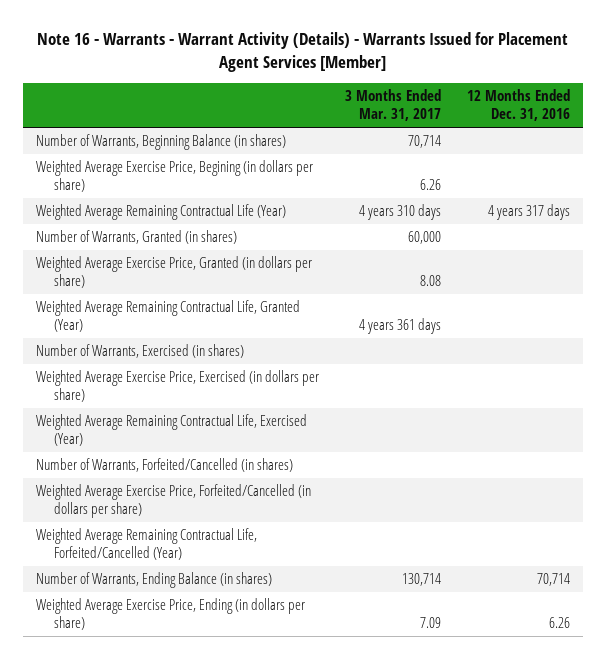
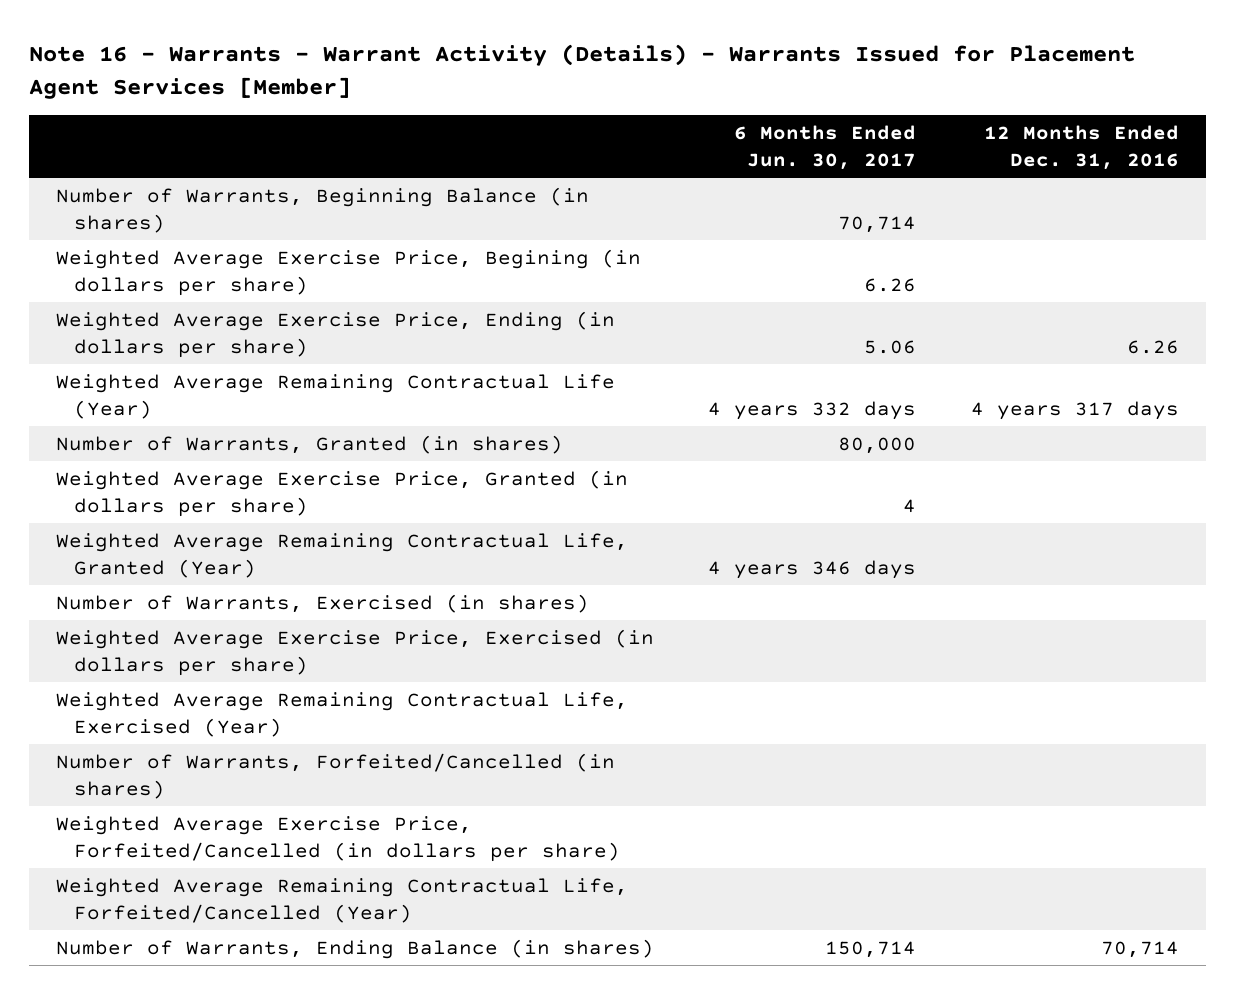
- | 3 Months Ended Mar. 31, 2017 | 12 Months Ended Dec. 31, 2016
+ | 6 Months Ended Jun. 30, 2017 | 12 Months Ended Dec. 31, 2016
moved up: Weighted Average Exercise Price, Ending (in dollars per share) | 5.06 | 6.26

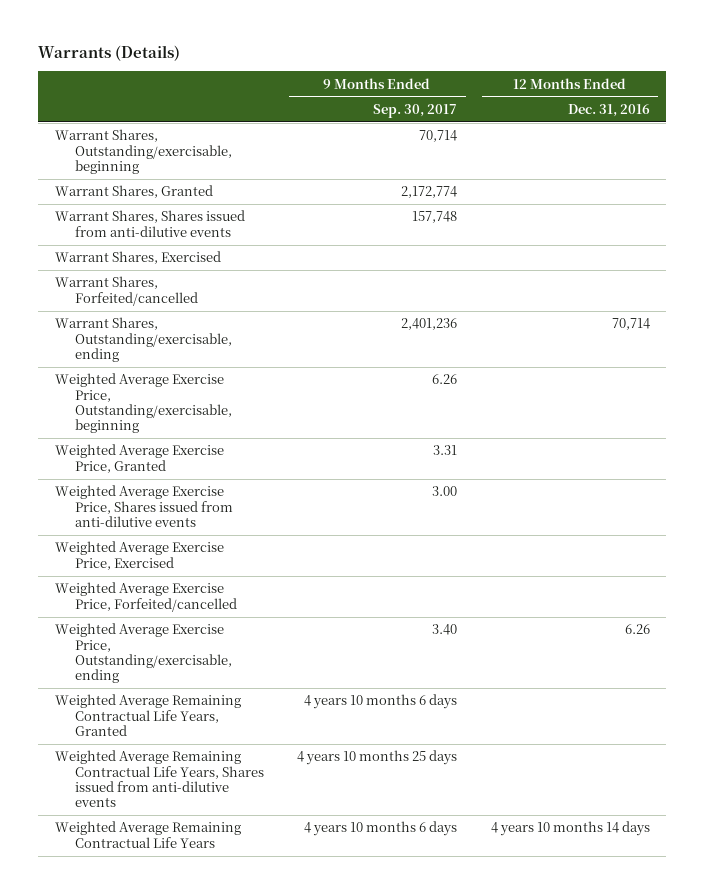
- Note 16 - Warrants - Warrant Activity (Details) - Warrants Issued for Placement Agent Services [Member]
+ Warrants (Details)
- | 6 Months Ended Jun. 30, 2017 | 12 Months Ended Dec. 31, 2016
+ | 9 Months Ended Sep. 30, 2017 | 12 Months Ended Dec. 31, 2016
- Number of Warrants, Beginning Balance (in shares) | 70,714 |
- Weighted Average Exercise Price, Begining (in dollars per share) | 6.26 |
- Weighted Average Exercise Price, Ending (in dollars per share) | 5.06 | 6.26
- Weighted Average Remaining Contractual Life (Year) | 4 years 332 days | 4 years 317 days
- Number of Warrants, Granted (in shares) | 80,000 |
- Weighted Average Exercise Price, Granted (in dollars per share) | 4 |
- Weighted Average Remaining Contractual Life, Granted (Year) | 4 years 346 days |
- Number of Warrants, Exercised (in shares)
- Weighted Average Exercise Price, Exercised (in dollars per share)
- Weighted Average Remaining Contractual Life, Exercised (Year)
- Number of Warrants, Forfeited/Cancelled (in shares)
- Weighted Average Exercise Price, Forfeited/Cancelled (in dollars per share)
- Weighted Average Remaining Contractual Life, Forfeited/Cancelled (Year)
- Number of Warrants, Ending Balance (in shares) | 150,714 | 70,714
+ Warrant Shares, Outstanding/exercisable, beginning | 70,714 |
+ Warrant Shares, Granted | 2,172,774 |
+ Warrant Shares, Shares issued from anti-dilutive events | 157,748 |
+ Warrant Shares, Exercised
+ Warrant Shares, Forfeited/cancelled
+ Warrant Shares, Outstanding/exercisable, ending | 2,401,236 | 70,714
+ Weighted Average Exercise Price, Outstanding/exercisable, beginning | 6.26 |
+ Weighted Average Exercise Price, Granted | 3.31 |
+ Weighted Average Exercise Price, Shares issued from anti-dilutive events | 3.00 |
+ Weighted Average Exercise Price, Exercised
+ Weighted Average Exercise Price, Forfeited/cancelled
+ Weighted Average Exercise Price, Outstanding/exercisable, ending | 3.40 | 6.26
+ Weighted Average Remaining Contractual Life Years, Granted | 4 years 10 months 6 days |
+ Weighted Average Remaining Contractual Life Years, Shares issued from anti-dilutive events | 4 years 10 months 25 days |
+ Weighted Average Remaining Contractual Life Years | 4 years 10 months 6 days | 4 years 10 months 14 days

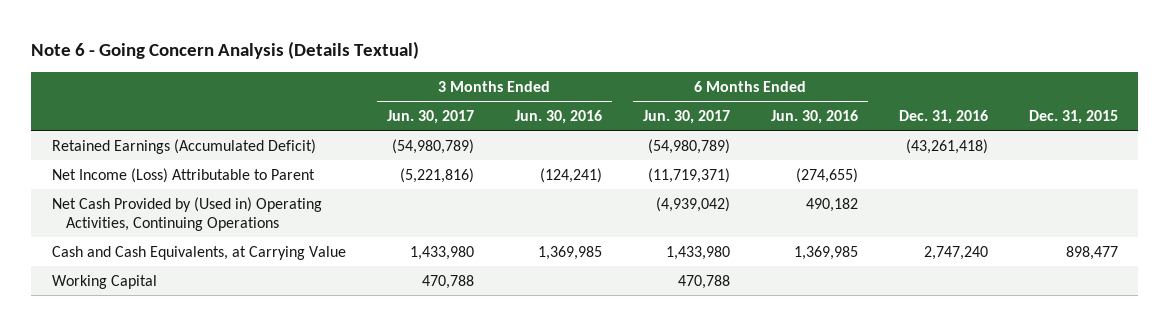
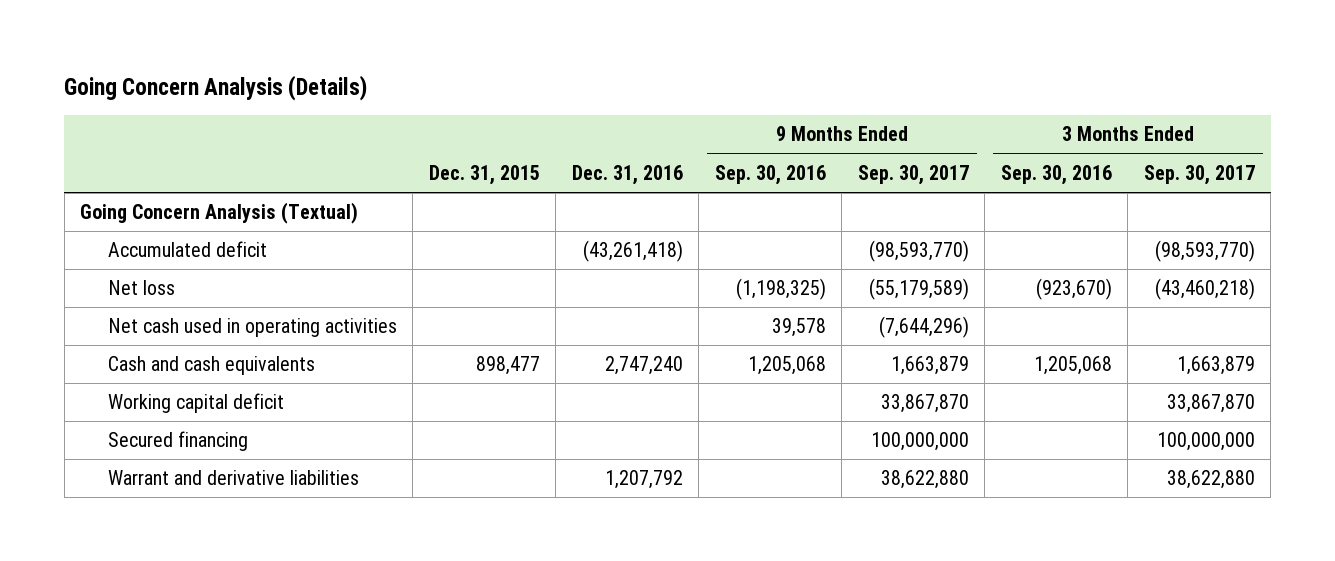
- Note 6 - Going Concern Analysis (Details Textual)
+ Going Concern Analysis (Details)
- | 3 Months Ended Jun. 30, 2017 | 3 Months Ended Jun. 30, 2016 | 6 Months Ended Jun. 30, 2017 | 6 Months Ended Jun. 30, 2016 | Dec. 31, 2016 | Dec. 31, 2015
+ | Dec. 31, 2015 | Dec. 31, 2016 | 9 Months Ended Sep. 30, 2016 | 9 Months Ended Sep. 30, 2017 | 3 Months Ended Sep. 30, 2016 | 3 Months Ended Sep. 30, 2017
- Retained Earnings (Accumulated Deficit) | (54,980,789) | | (54,980,789) | | (43,261,418) |
- Net Income (Loss) Attributable to Parent | (5,221,816) | (124,241) | (11,719,371) | (274,655) | |
- Net Cash Provided by (Used in) Operating Activities, Continuing Operations | | | (4,939,042) | 490,182 | |
- Cash and Cash Equivalents, at Carrying Value | 1,433,980 | 1,369,985 | 1,433,980 | 1,369,985 | 2,747,240 | 898,477
- Working Capital | 470,788 | | 470,788 | | |
+ Going Concern Analysis (Textual)
+ Accumulated deficit | | (43,261,418) | | (98,593,770) | | (98,593,770)
+ Net loss | | | (1,198,325) | (55,179,589) | (923,670) | (43,460,218)
+ Net cash used in operating activities | | | 39,578 | (7,644,296) | |
+ Cash and cash equivalents | 898,477 | 2,747,240 | 1,205,068 | 1,663,879 | 1,205,068 | 1,663,879
+ Working capital deficit | | | | 33,867,870 | | 33,867,870
+ Secured financing | | | | 100,000,000 | | 100,000,000
+ Warrant and derivative liabilities | | 1,207,792 | | 38,622,880 | | 38,622,880

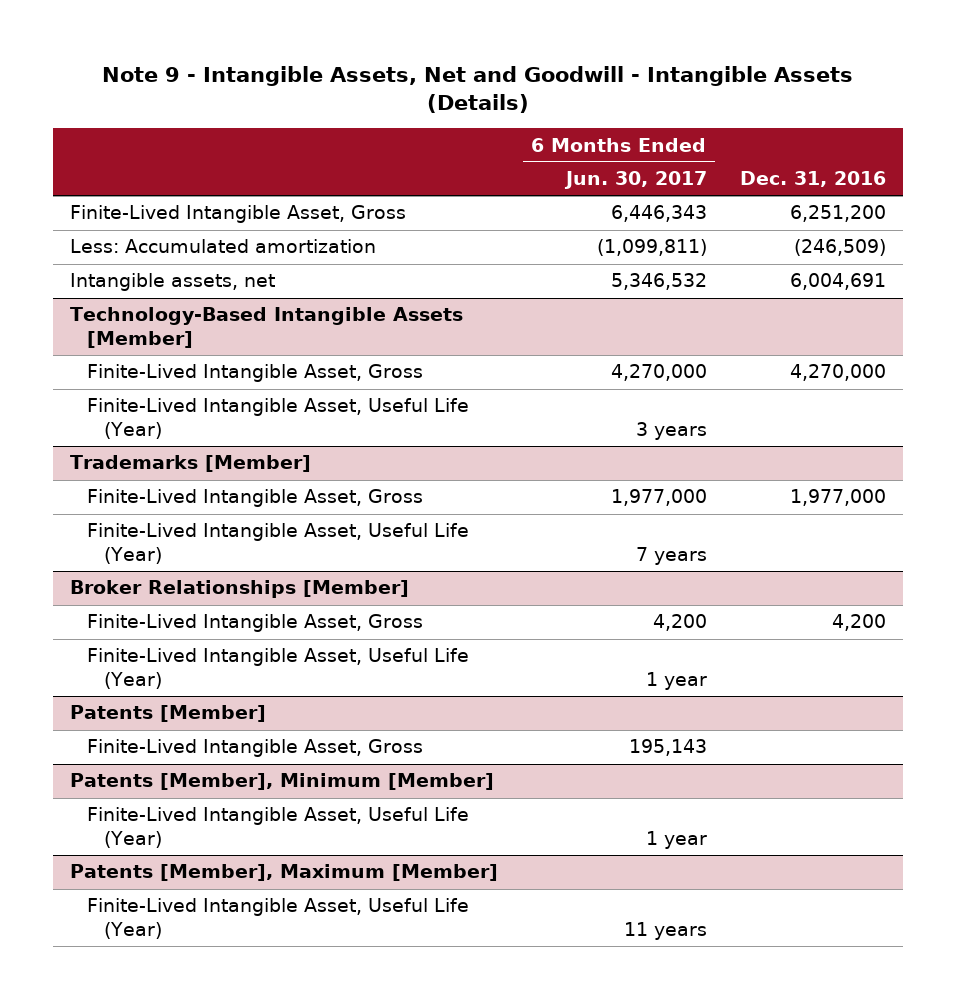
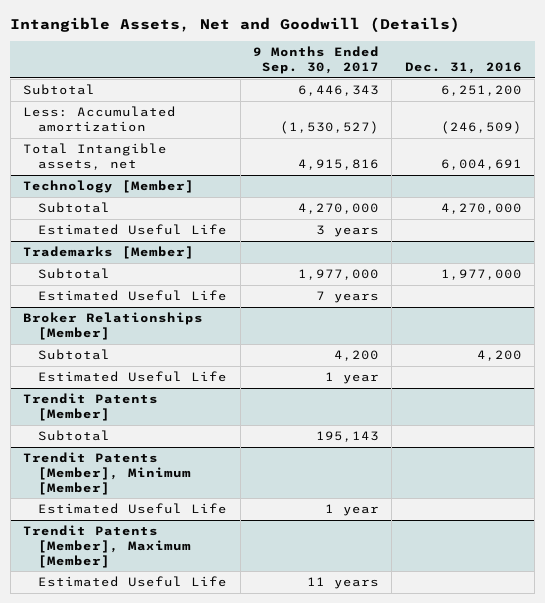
- Note 9 - Intangible Assets, Net and Goodwill - Intangible Assets (Details)
+ Intangible Assets, Net and Goodwill (Details)
- | 6 Months Ended Jun. 30, 2017 | Dec. 31, 2016
+ | 9 Months Ended Sep. 30, 2017 | Dec. 31, 2016
- Finite-Lived Intangible Asset, Gross | 6,446,343 | 6,251,200
+ Subtotal | 6,446,343 | 6,251,200
- Intangible assets, net | 5,346,532 | 6,004,691
- Technology-Based Intangible Assets [Member]
- Finite-Lived Intangible Asset, Gross | 4,270,000 | 4,270,000
- Finite-Lived Intangible Asset, Useful Life (Year) | 3 years |
+ Total Intangible assets, net | 4,915,816 | 6,004,691
+ Technology [Member]
+ Subtotal | 4,270,000 | 4,270,000
+ Estimated Useful Life | 3 years |
@ Trademarks [Member]
- Finite-Lived Intangible Asset, Gross | 1,977,000 | 1,977,000
- Finite-Lived Intangible Asset, Useful Life (Year) | 7 years |
+ Subtotal | 1,977,000 | 1,977,000
+ Estimated Useful Life | 7 years |
@ Broker Relationships [Member]
- Finite-Lived Intangible Asset, Gross | 4,200 | 4,200
- Finite-Lived Intangible Asset, Useful Life (Year) | 1 year |
- Patents [Member]
- Finite-Lived Intangible Asset, Gross | 195,143 |
- Patents [Member], Minimum [Member]
- Finite-Lived Intangible Asset, Useful Life (Year) | 1 year |
- Patents [Member], Maximum [Member]
- Finite-Lived Intangible Asset, Useful Life (Year) | 11 years |
@ Broker Relationships [Member]
+ Subtotal | 4,200 | 4,200
+ Estimated Useful Life | 1 year |
+ Trendit Patents [Member]
+ Subtotal | 195,143 |
+ Trendit Patents [Member], Minimum [Member]
+ Estimated Useful Life | 1 year |
+ Trendit Patents [Member], Maximum [Member]
+ Estimated Useful Life | 11 years |

